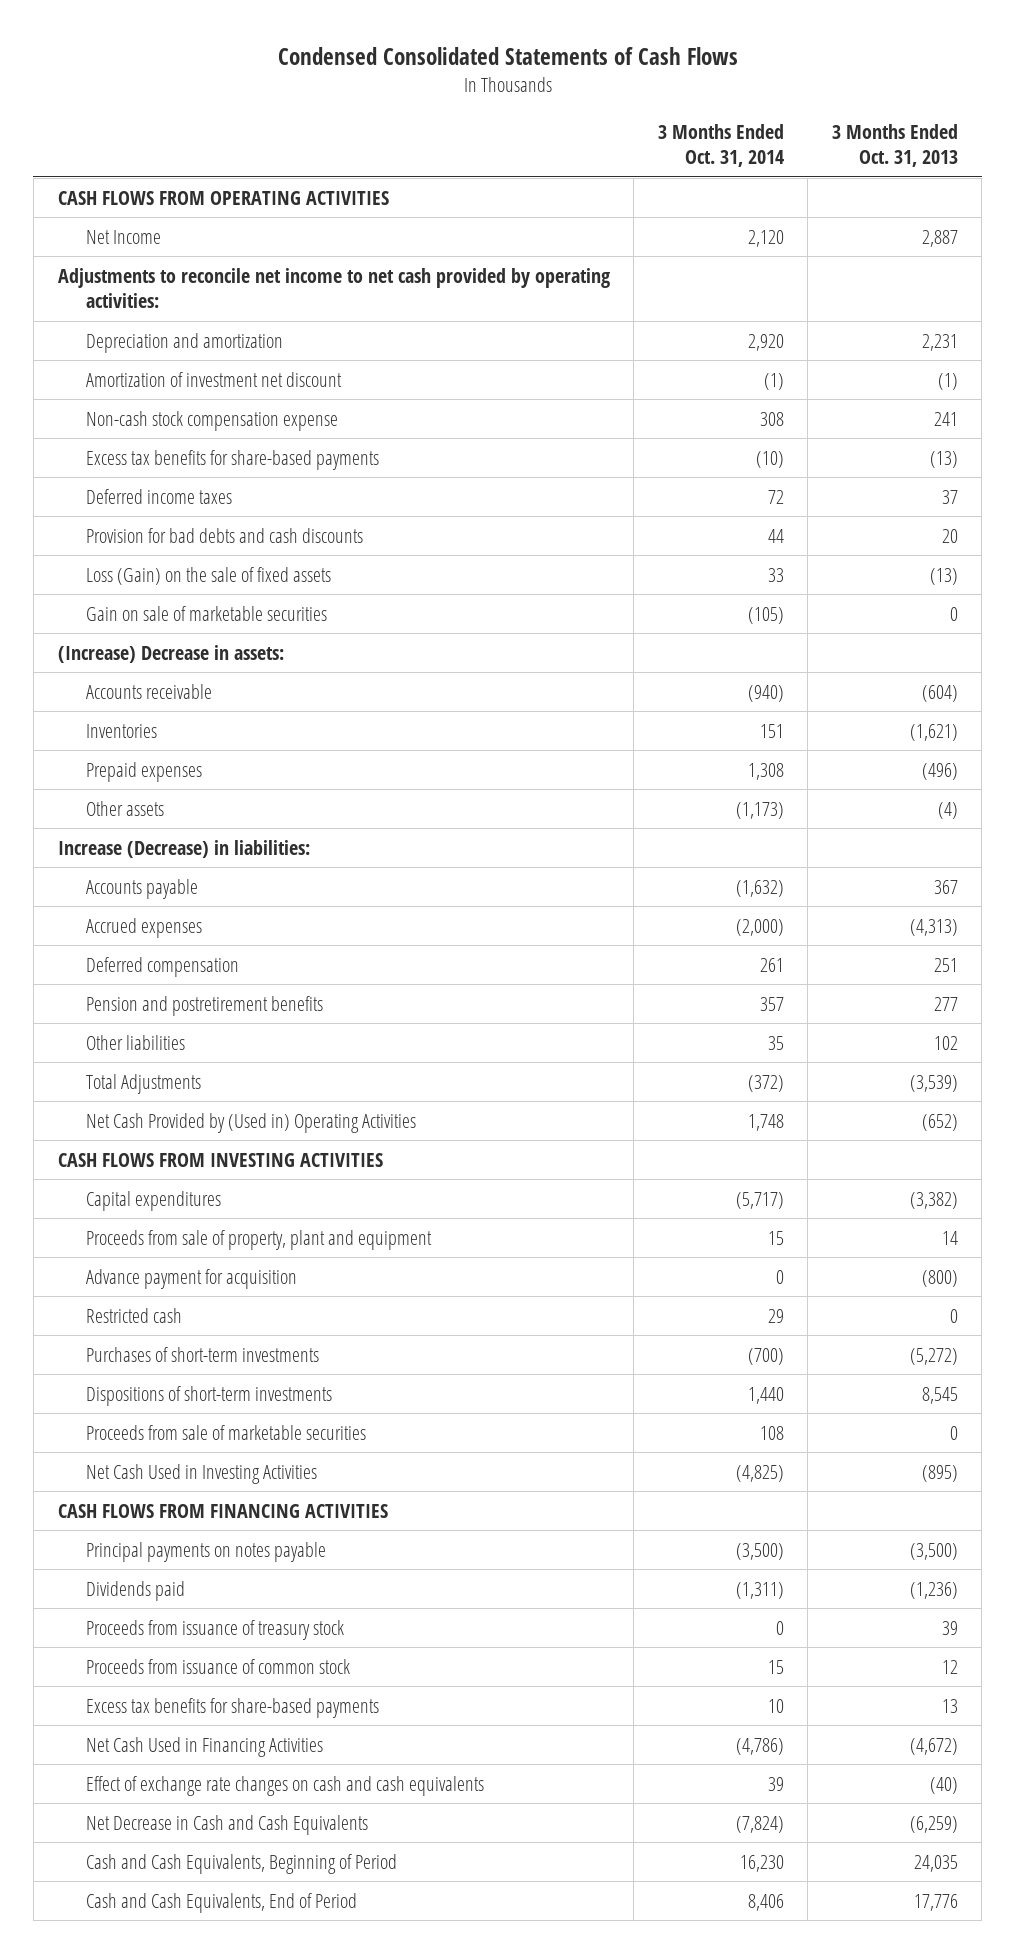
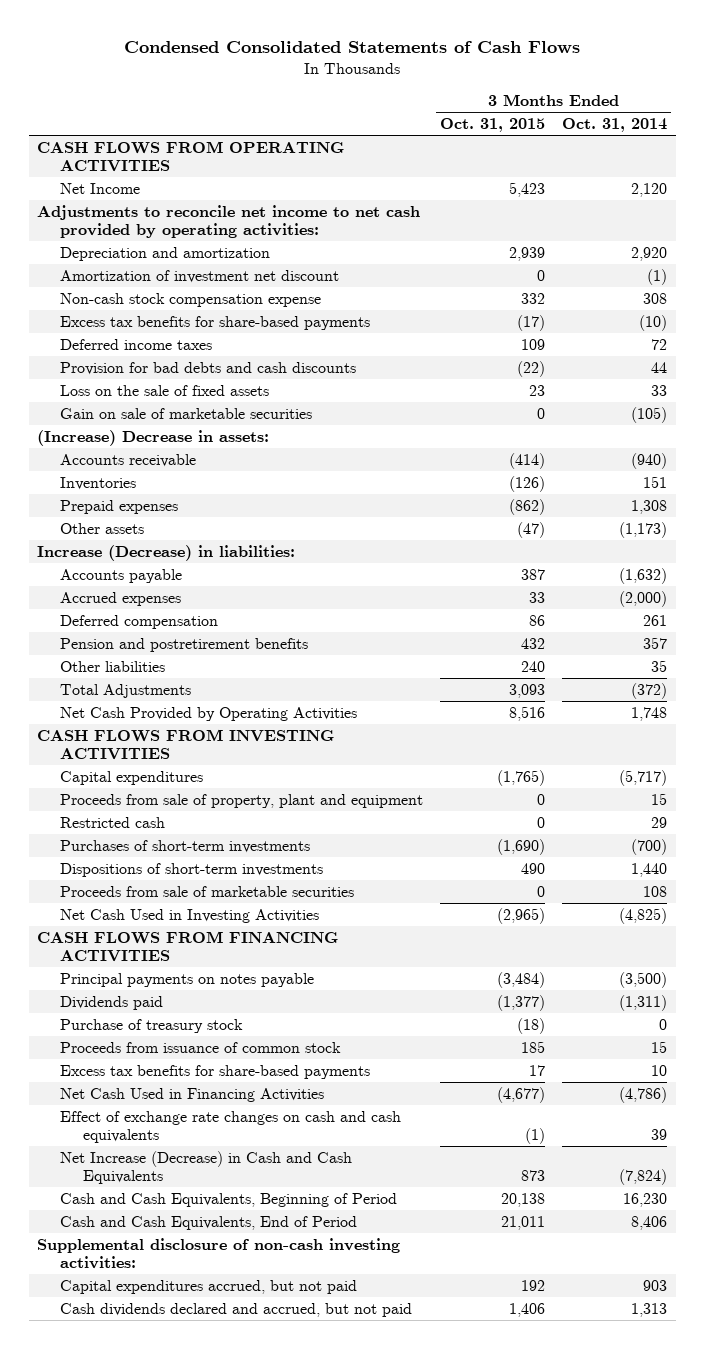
- | 3 Months Ended Oct. 31, 2014 | 3 Months Ended Oct. 31, 2013
+ | 3 Months Ended Oct. 31, 2015 | 3 Months Ended Oct. 31, 2014
- Loss (Gain) on the sale of fixed assets | 33 | (13)
+ Loss on the sale of fixed assets | 23 | 33
- Net Cash Provided by (Used in) Operating Activities | 1,748 | (652)
+ Net Cash Provided by Operating Activities | 8,516 | 1,748
- Advance payment for acquisition | 0 | (800)
- Proceeds from issuance of treasury stock | 0 | 39
+ Purchase of treasury stock | (18) | 0
- Net Decrease in Cash and Cash Equivalents | (7,824) | (6,259)
+ Net Increase (Decrease) in Cash and Cash Equivalents | 873 | (7,824)
+ Supplemental disclosure of non-cash investing activities:
+ Capital expenditures accrued, but not paid | 192 | 903
+ Cash dividends declared and accrued, but not paid | 1,406 | 1,313

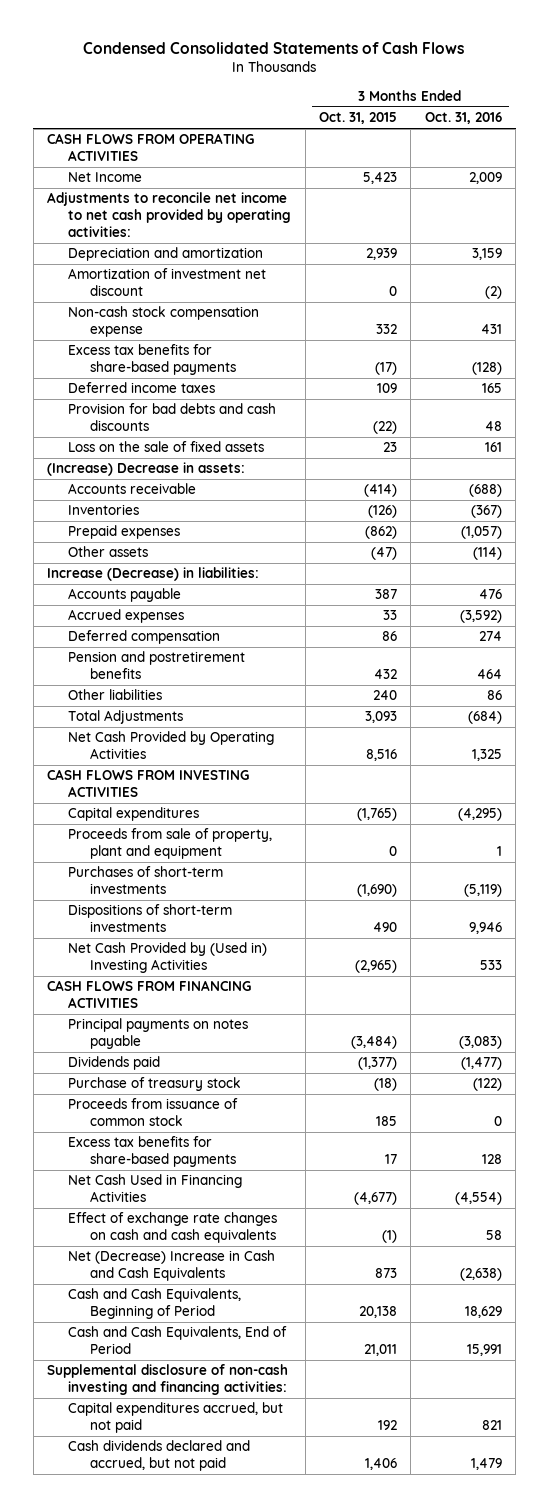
- | 3 Months Ended Oct. 31, 2015 | 3 Months Ended Oct. 31, 2014
+ | 3 Months Ended Oct. 31, 2015 | 3 Months Ended Oct. 31, 2016
- Gain on sale of marketable securities | 0 | (105)
- Restricted cash | 0 | 29
- Proceeds from sale of marketable securities | 0 | 108
- Net Cash Used in Investing Activities | (2,965) | (4,825)
+ Net Cash Provided by (Used in) Investing Activities | (2,965) | 533
- Net Increase (Decrease) in Cash and Cash Equivalents | 873 | (7,824)
+ Net (Decrease) Increase in Cash and Cash Equivalents | 873 | (2,638)
- Supplemental disclosure of non-cash investing activities:
+ Supplemental disclosure of non-cash investing and financing activities:

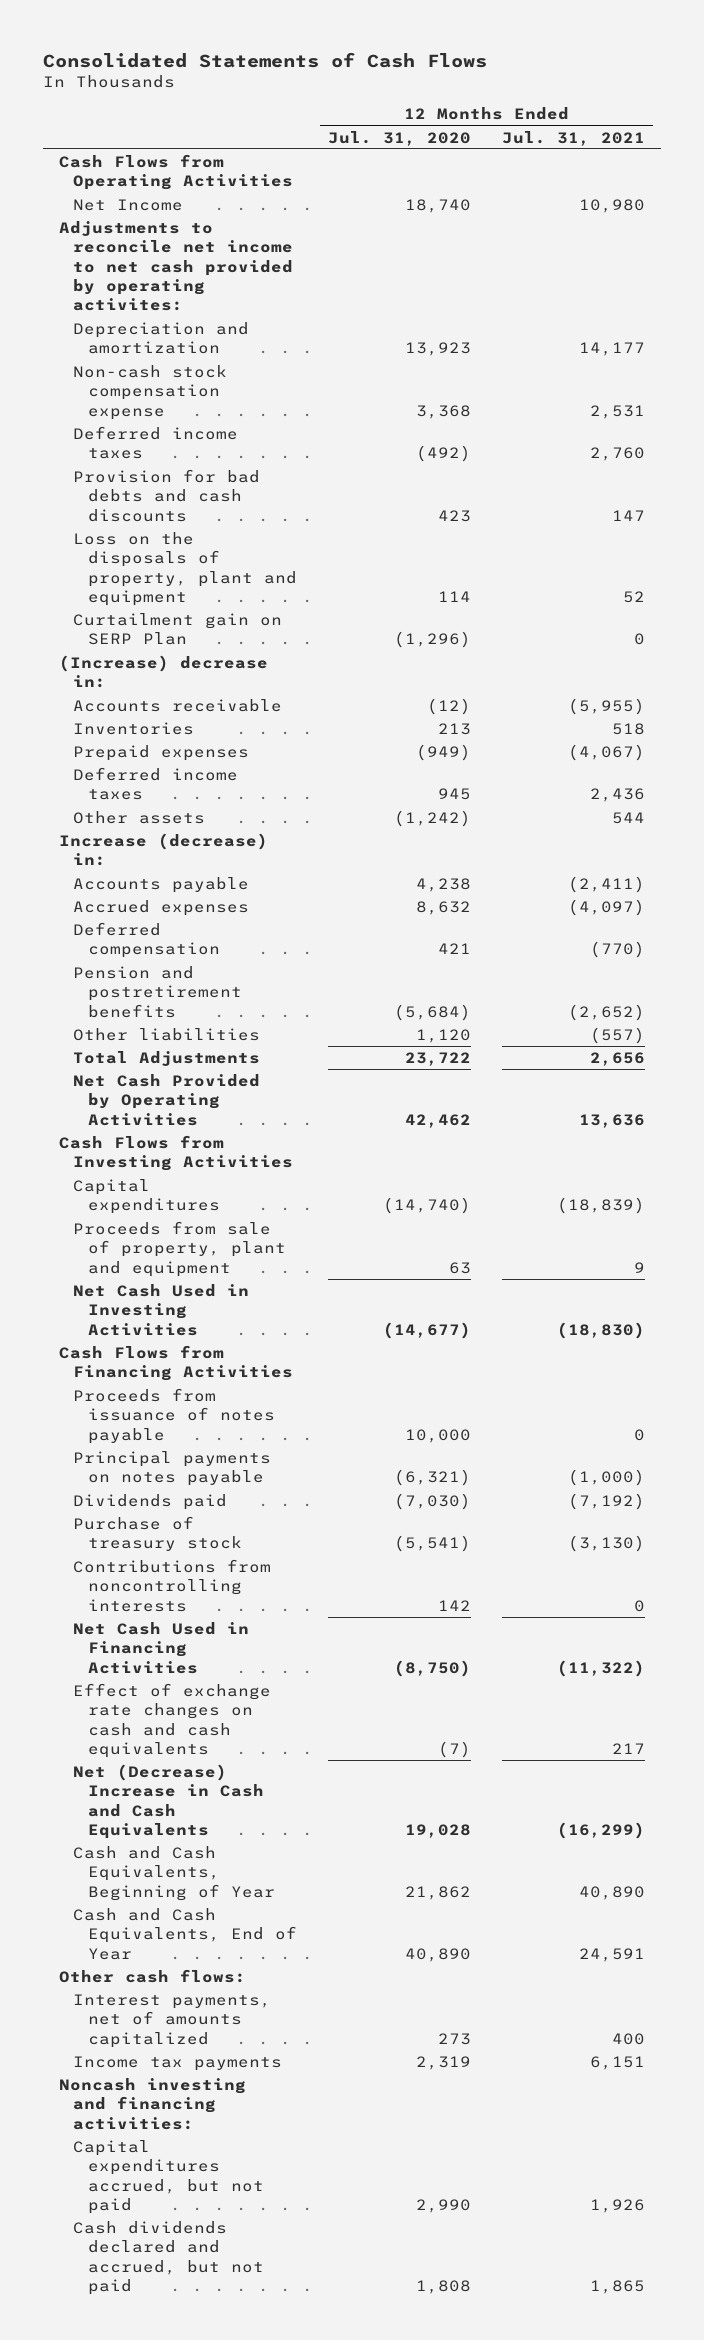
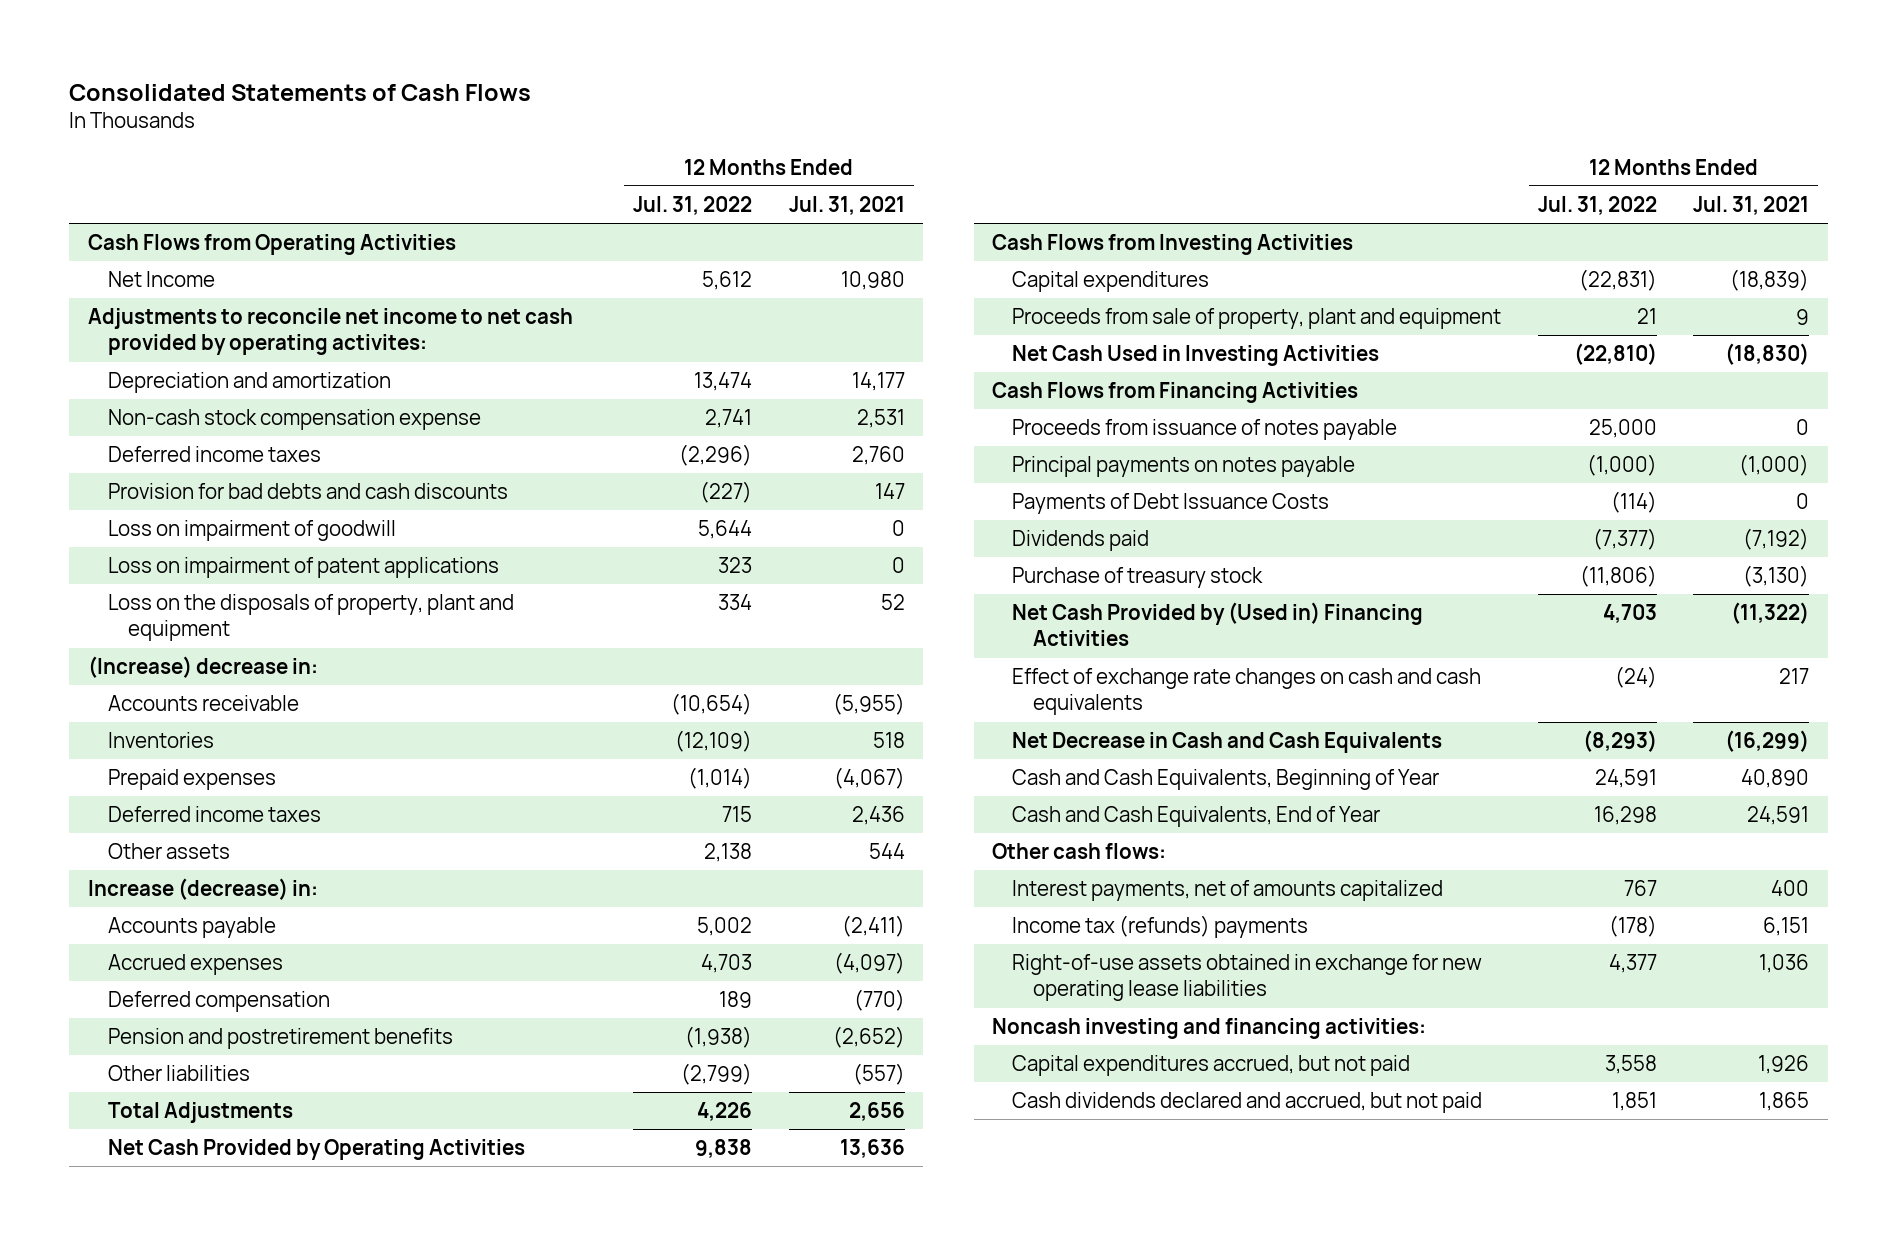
- | 12 Months Ended Jul. 31, 2020 | 12 Months Ended Jul. 31, 2021
+ | 12 Months Ended Jul. 31, 2022 | 12 Months Ended Jul. 31, 2021
+ Loss on impairment of goodwill | 5,644 | 0
+ Loss on impairment of patent applications | 323 | 0
- Curtailment gain on SERP Plan | (1,296) | 0
+ Payments of Debt Issuance Costs | (114) | 0
- Contributions from noncontrolling interests | 142 | 0
- Net Cash Used in Financing Activities | (8,750) | (11,322)
+ Net Cash Provided by (Used in) Financing Activities | 4,703 | (11,322)
- Net (Decrease) Increase in Cash and Cash Equivalents | 19,028 | (16,299)
+ Net Decrease in Cash and Cash Equivalents | (8,293) | (16,299)
- Income tax payments | 2,319 | 6,151
+ Income tax (refunds) payments | (178) | 6,151
+ Right-of-use assets obtained in exchange for new operating lease liabilities | 4,377 | 1,036

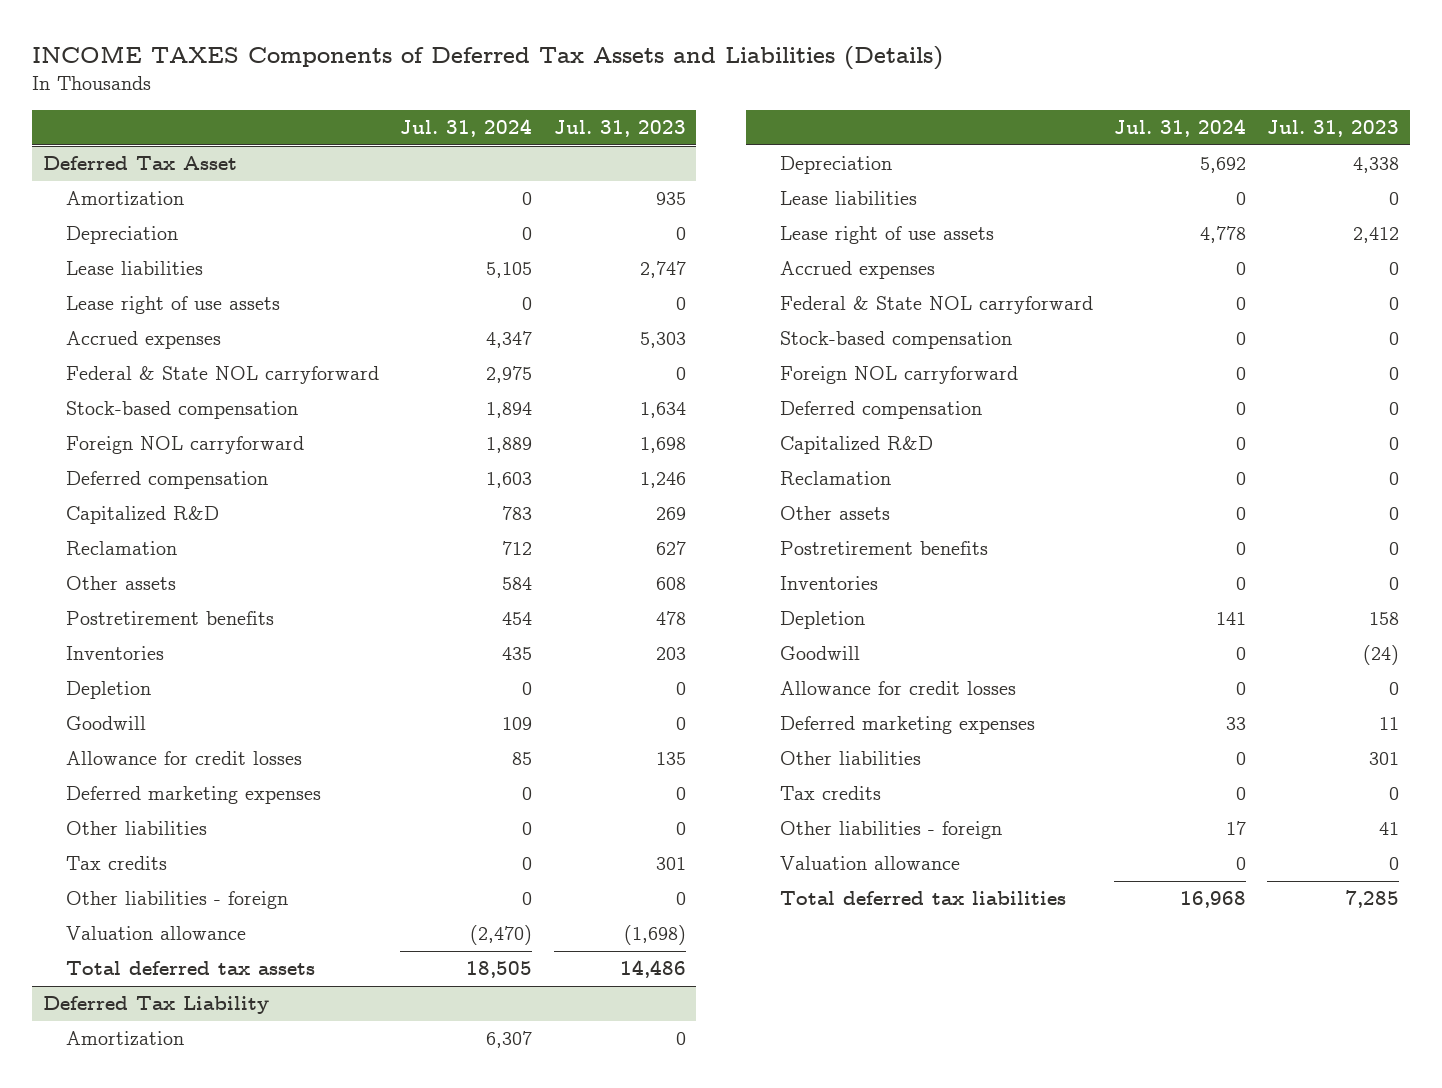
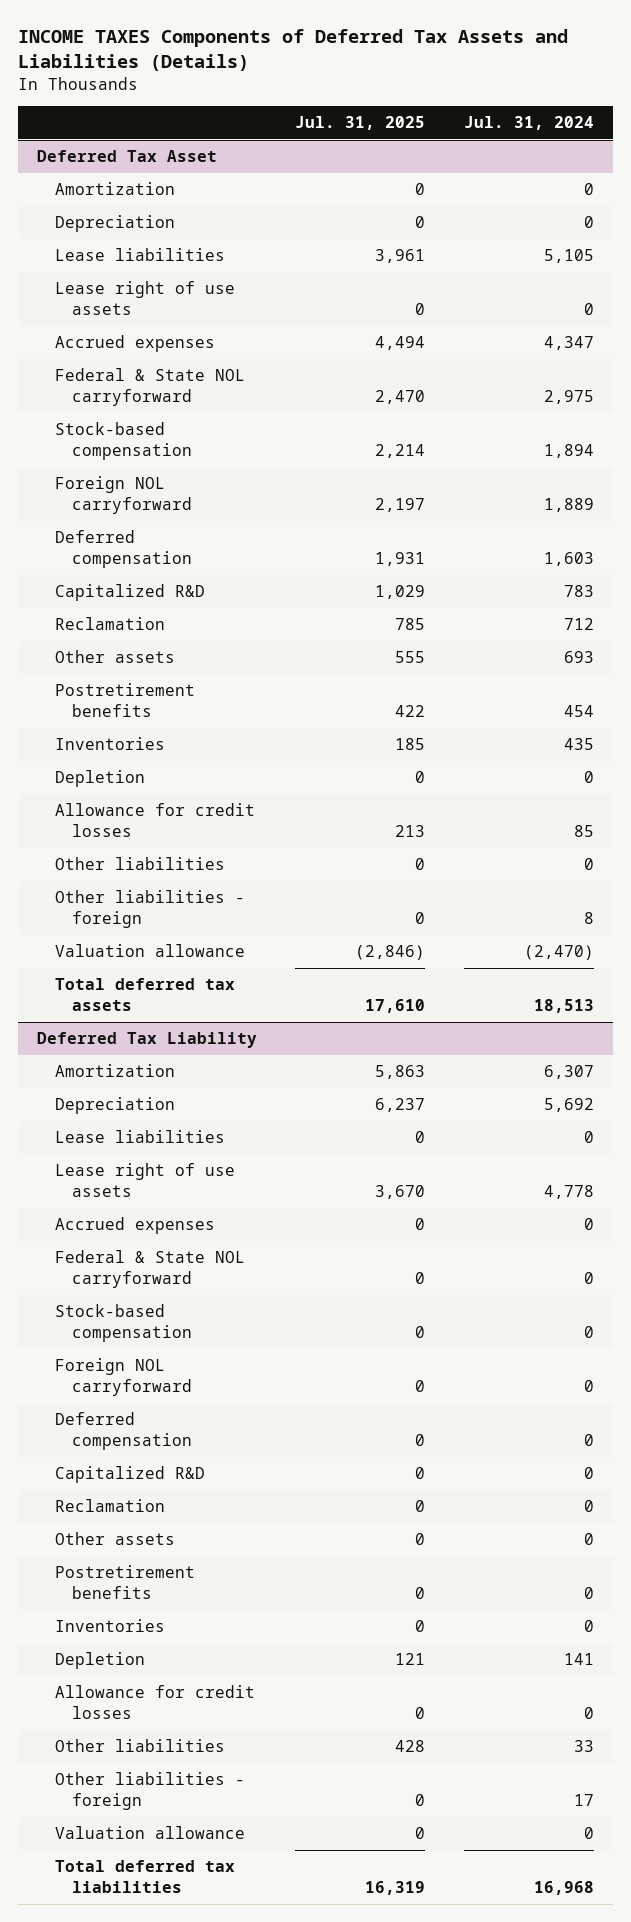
- | Jul. 31, 2024 | Jul. 31, 2023
+ | Jul. 31, 2025 | Jul. 31, 2024
@ Deferred Tax Asset
- Other assets | 584 | 608
+ Other assets | 555 | 693
- Goodwill | 109 | 0
- Deferred marketing expenses | 0 | 0
- Tax credits | 0 | 301
- Other liabilities - foreign | 0 | 0
+ Other liabilities - foreign | 0 | 8
- Total deferred tax assets | 18,505 | 14,486
+ Total deferred tax assets | 17,610 | 18,513
@ Deferred Tax Liability
- Goodwill | 0 | (24)
- Deferred marketing expenses | 33 | 11
- Other liabilities | 0 | 301
- Tax credits | 0 | 0
+ Other liabilities | 428 | 33

